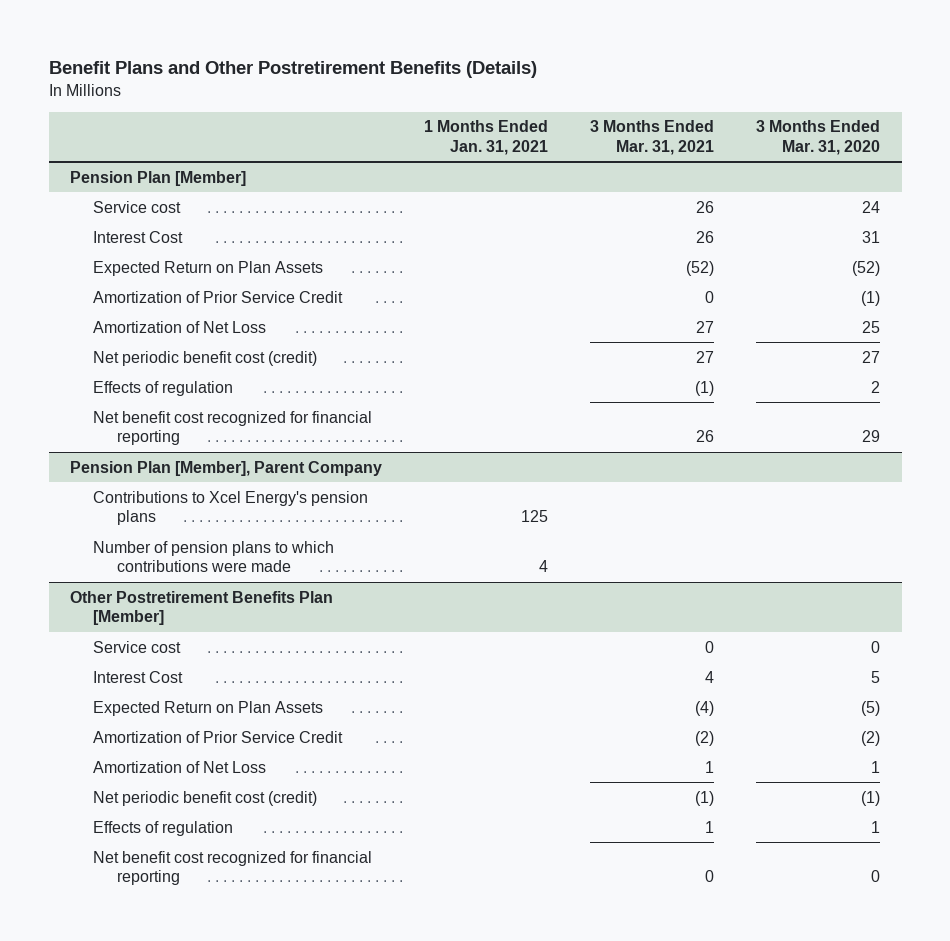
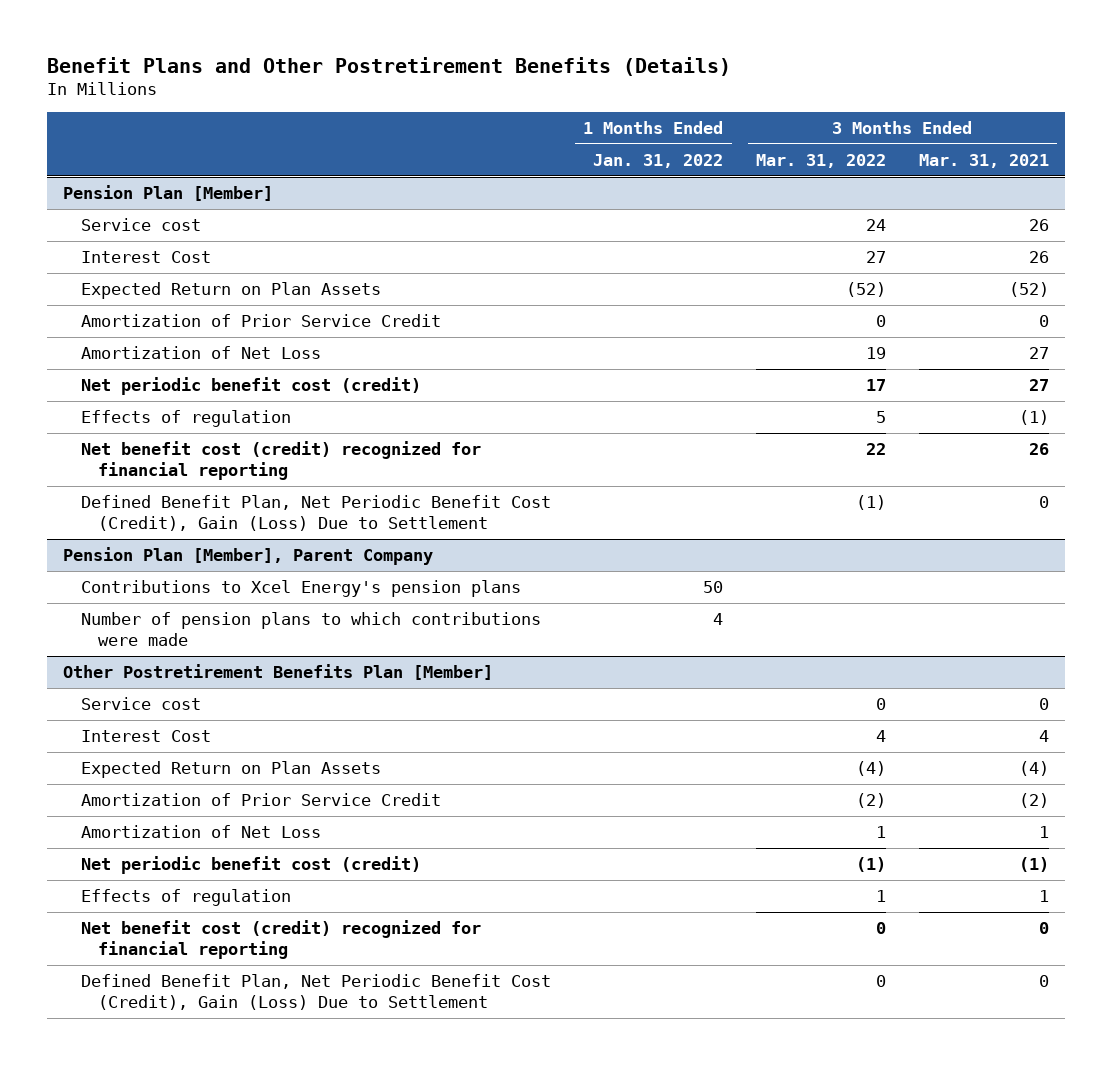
- | 1 Months Ended Jan. 31, 2021 | 3 Months Ended Mar. 31, 2021 | 3 Months Ended Mar. 31, 2020
+ | 1 Months Ended Jan. 31, 2022 | 3 Months Ended Mar. 31, 2022 | 3 Months Ended Mar. 31, 2021
@ Pension Plan [Member]
- Net benefit cost recognized for financial reporting | | 26 | 29
+ Net benefit cost (credit) recognized for financial reporting | | 22 | 26
+ Defined Benefit Plan, Net Periodic Benefit Cost (Credit), Gain (Loss) Due to Settlement | | (1) | 0
@ Other Postretirement Benefits Plan [Member]
- Net benefit cost recognized for financial reporting | | 0 | 0
+ Net benefit cost (credit) recognized for financial reporting | | 0 | 0
+ Defined Benefit Plan, Net Periodic Benefit Cost (Credit), Gain (Loss) Due to Settlement | | 0 | 0

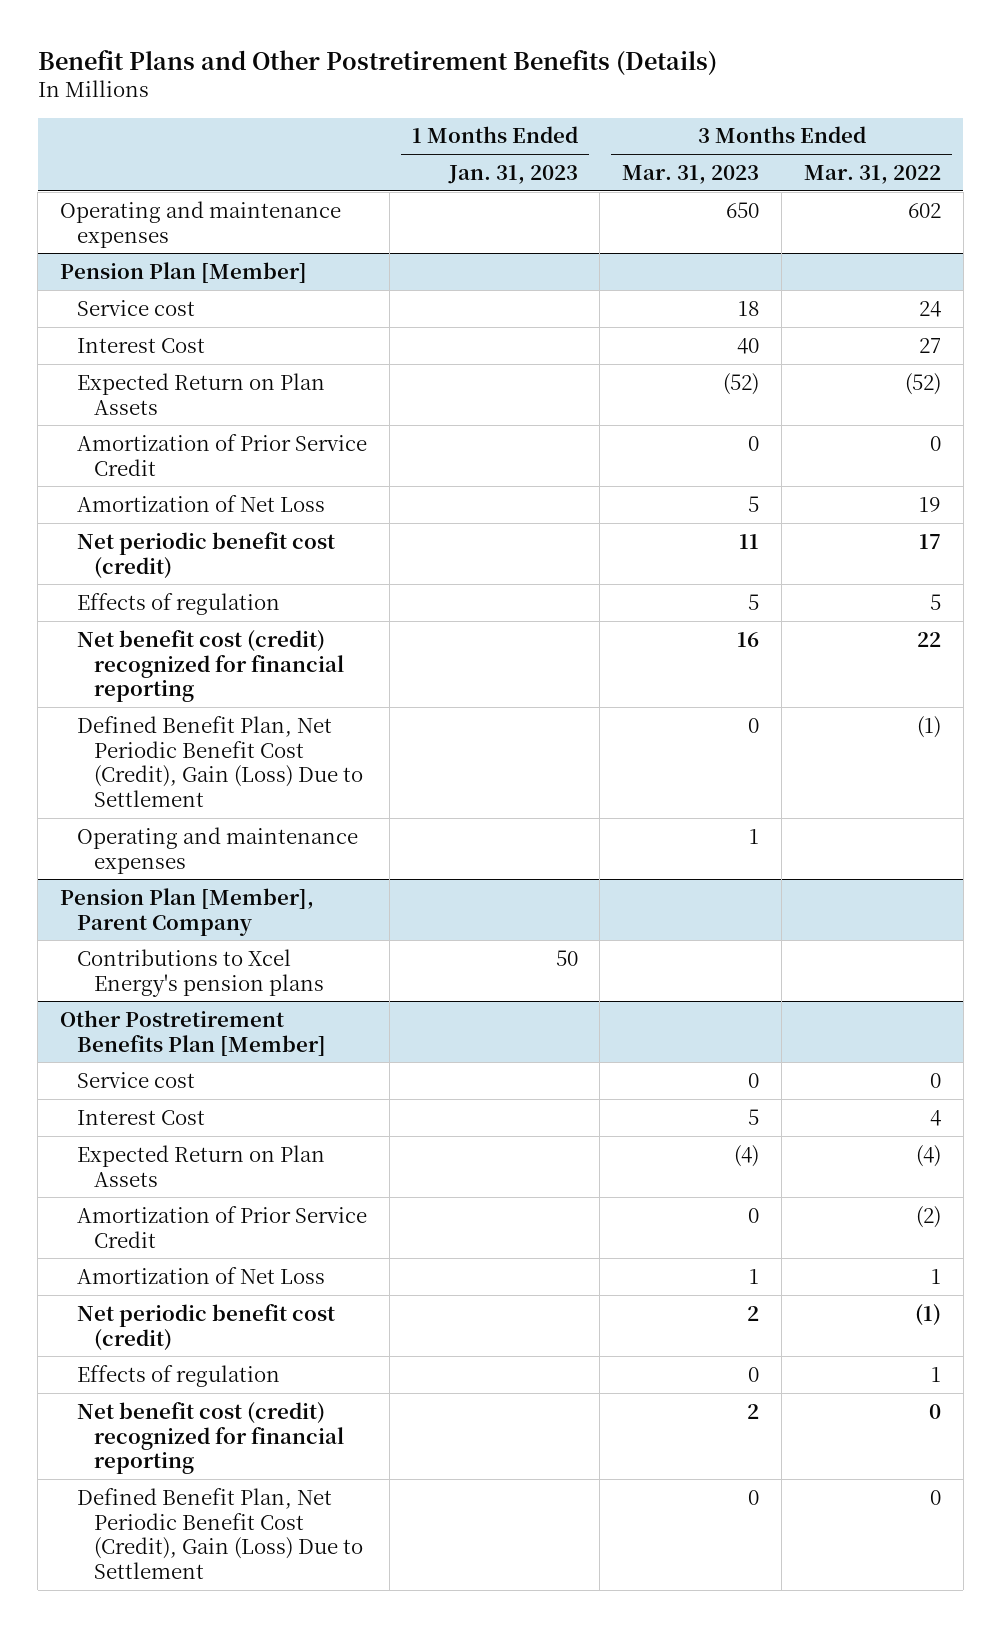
- | 1 Months Ended Jan. 31, 2022 | 3 Months Ended Mar. 31, 2022 | 3 Months Ended Mar. 31, 2021
+ | 1 Months Ended Jan. 31, 2023 | 3 Months Ended Mar. 31, 2023 | 3 Months Ended Mar. 31, 2022
+ Operating and maintenance expenses | | 650 | 602
@ Pension Plan [Member]
+ Operating and maintenance expenses | | 1 |
@ Pension Plan [Member], Parent Company
- Number of pension plans to which contributions were made | 4 | |

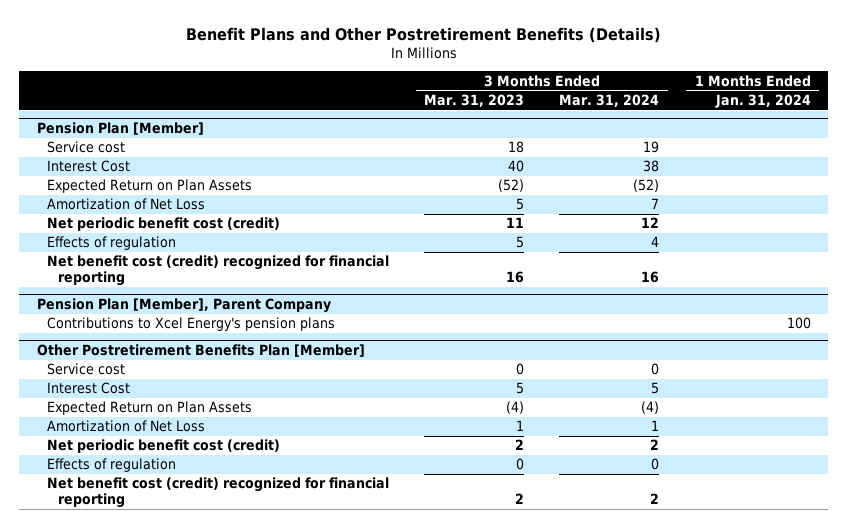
- | 1 Months Ended Jan. 31, 2023 | 3 Months Ended Mar. 31, 2023 | 3 Months Ended Mar. 31, 2022
+ | 3 Months Ended Mar. 31, 2023 | 3 Months Ended Mar. 31, 2024 | 1 Months Ended Jan. 31, 2024
- Operating and maintenance expenses | | 650 | 602
@ Pension Plan [Member]
- Amortization of Prior Service Credit | | 0 | 0
- Defined Benefit Plan, Net Periodic Benefit Cost (Credit), Gain (Loss) Due to Settlement | | 0 | (1)
- Operating and maintenance expenses | | 1 |
@ Other Postretirement Benefits Plan [Member]
- Amortization of Prior Service Credit | | 0 | (2)
- Defined Benefit Plan, Net Periodic Benefit Cost (Credit), Gain (Loss) Due to Settlement | | 0 | 0

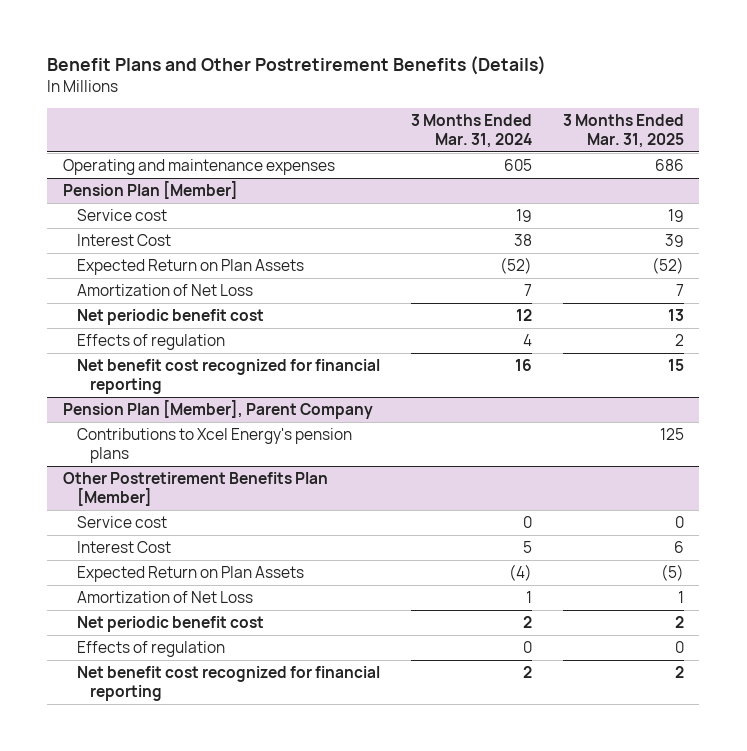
- | 3 Months Ended Mar. 31, 2023 | 3 Months Ended Mar. 31, 2024 | 1 Months Ended Jan. 31, 2024
+ | 3 Months Ended Mar. 31, 2024 | 3 Months Ended Mar. 31, 2025
+ Operating and maintenance expenses | 605 | 686
@ Pension Plan [Member]
- Net periodic benefit cost (credit) | 11 | 12 |
+ Net periodic benefit cost | 12 | 13
- Net benefit cost (credit) recognized for financial reporting | 16 | 16 |
+ Net benefit cost recognized for financial reporting | 16 | 15
@ Other Postretirement Benefits Plan [Member]
- Net periodic benefit cost (credit) | 2 | 2 |
+ Net periodic benefit cost | 2 | 2
- Net benefit cost (credit) recognized for financial reporting | 2 | 2 |
+ Net benefit cost recognized for financial reporting | 2 | 2

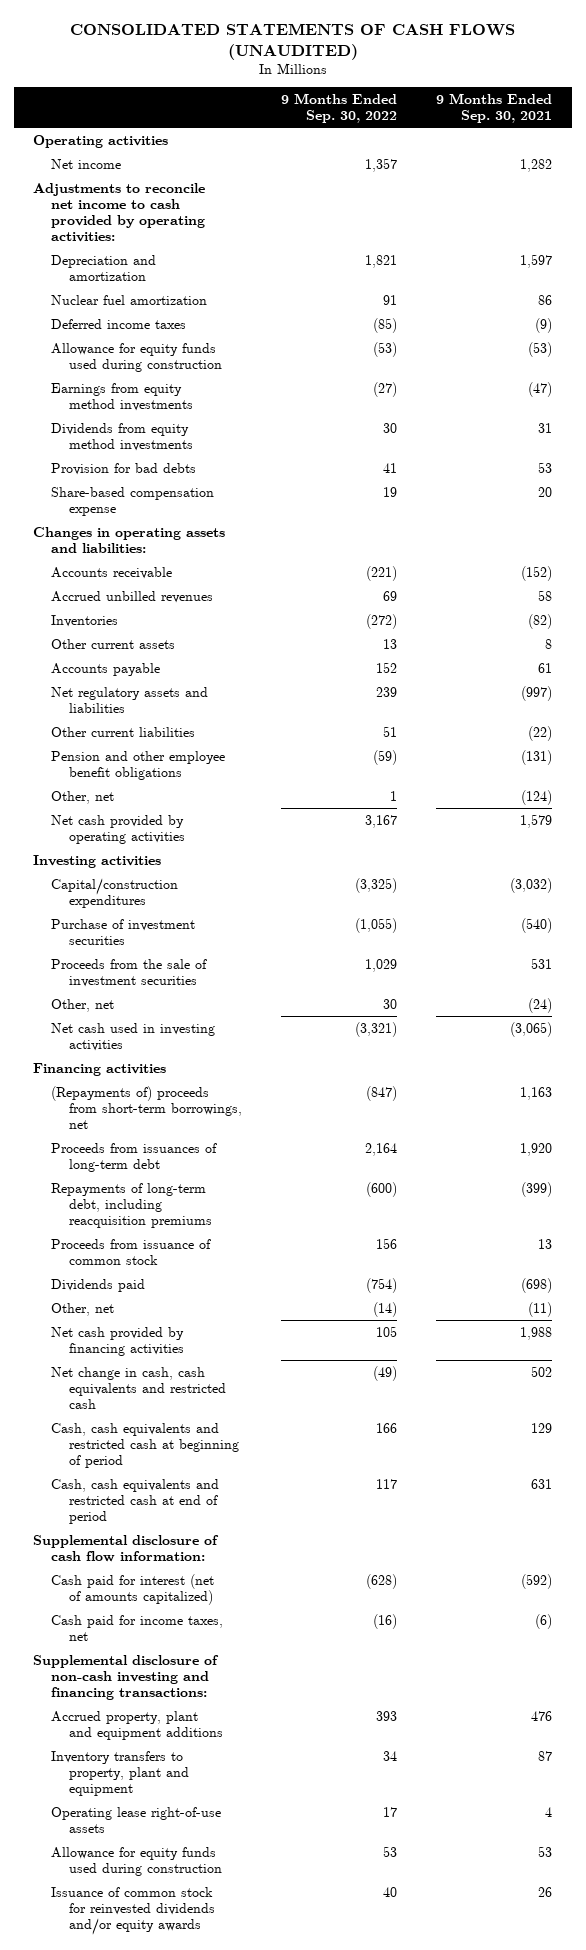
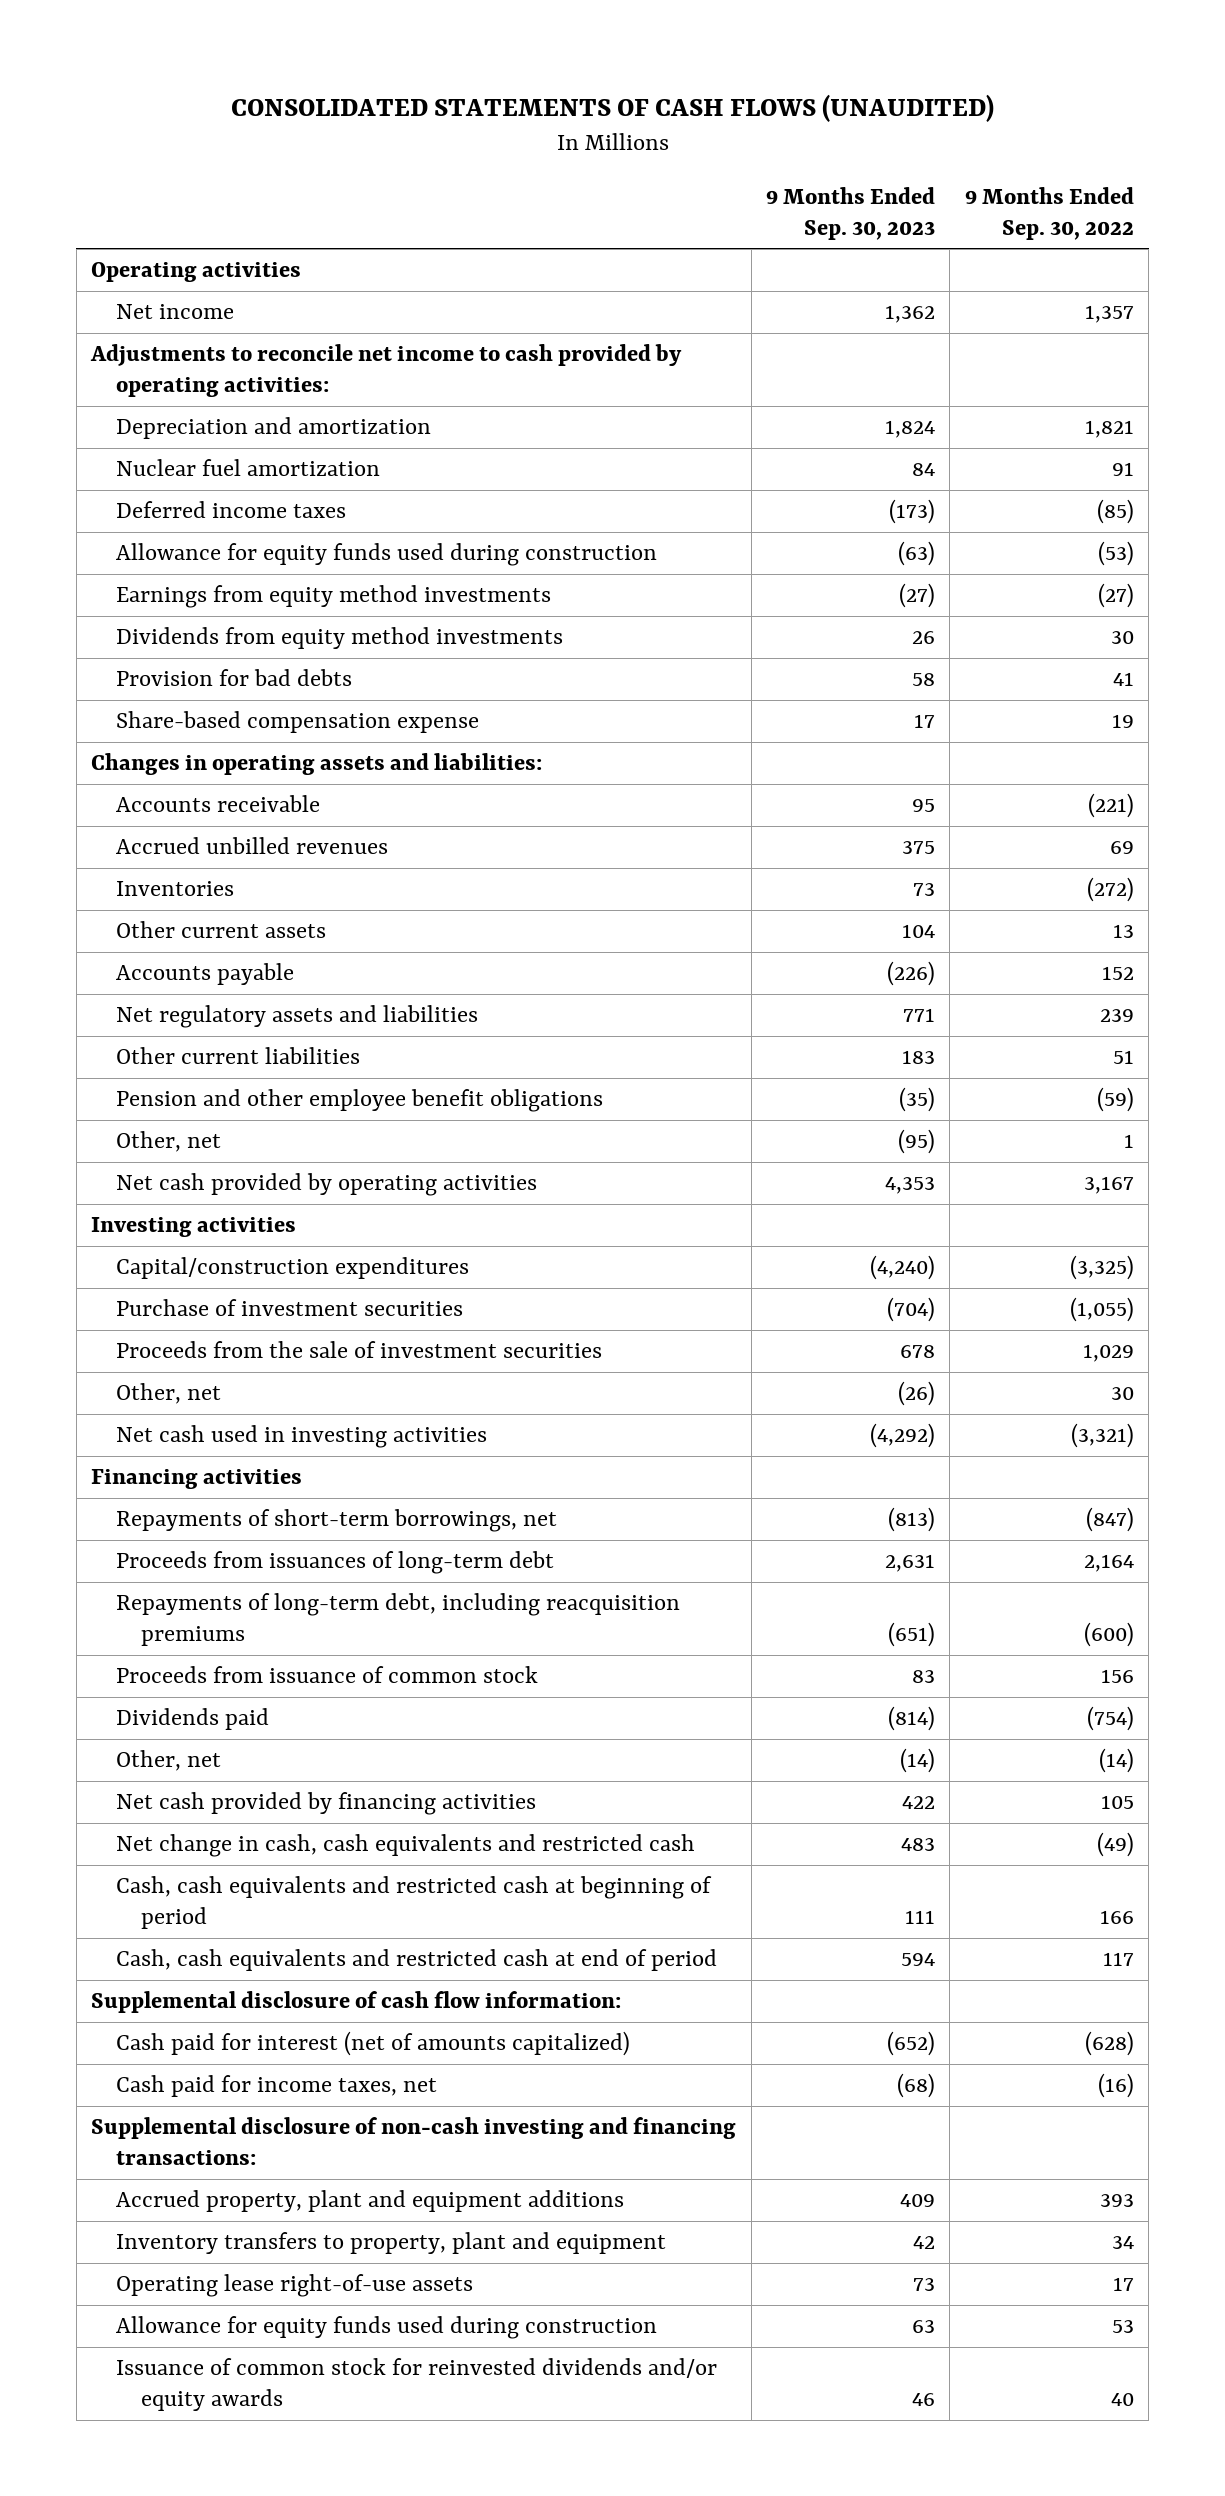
- | 9 Months Ended Sep. 30, 2022 | 9 Months Ended Sep. 30, 2021
+ | 9 Months Ended Sep. 30, 2023 | 9 Months Ended Sep. 30, 2022
- (Repayments of) proceeds from short-term borrowings, net | (847) | 1,163
+ Repayments of short-term borrowings, net | (813) | (847)

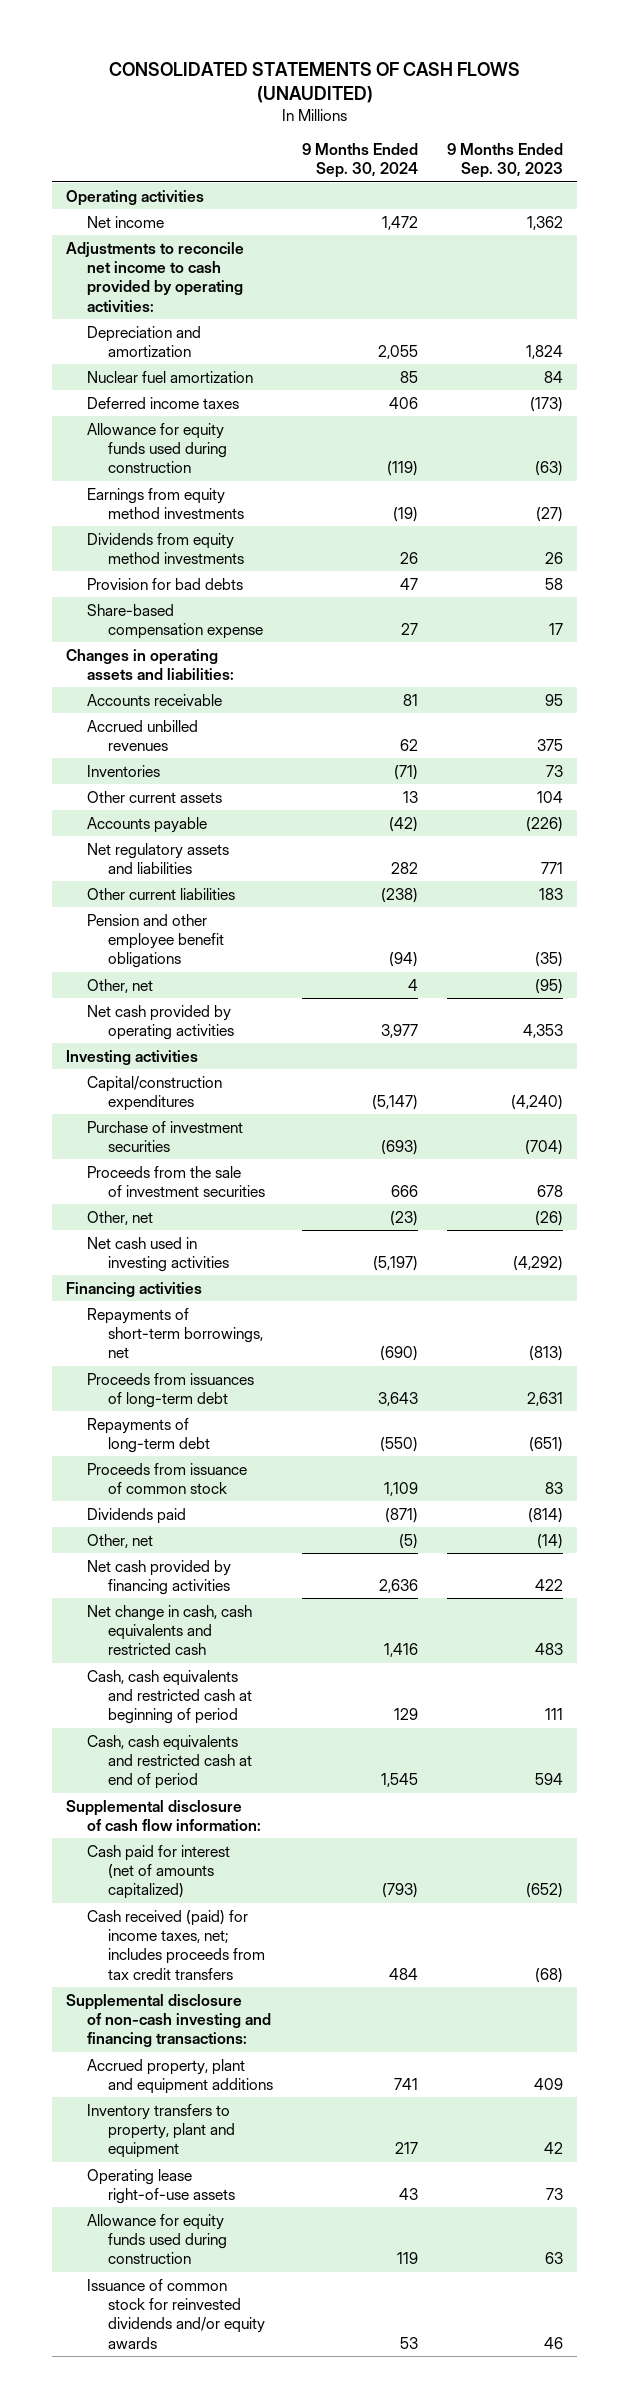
- | 9 Months Ended Sep. 30, 2023 | 9 Months Ended Sep. 30, 2022
+ | 9 Months Ended Sep. 30, 2024 | 9 Months Ended Sep. 30, 2023
- Repayments of long-term debt, including reacquisition premiums | (651) | (600)
+ Repayments of long-term debt | (550) | (651)
- Cash paid for income taxes, net | (68) | (16)
+ Cash received (paid) for income taxes, net; includes proceeds from tax credit transfers | 484 | (68)

